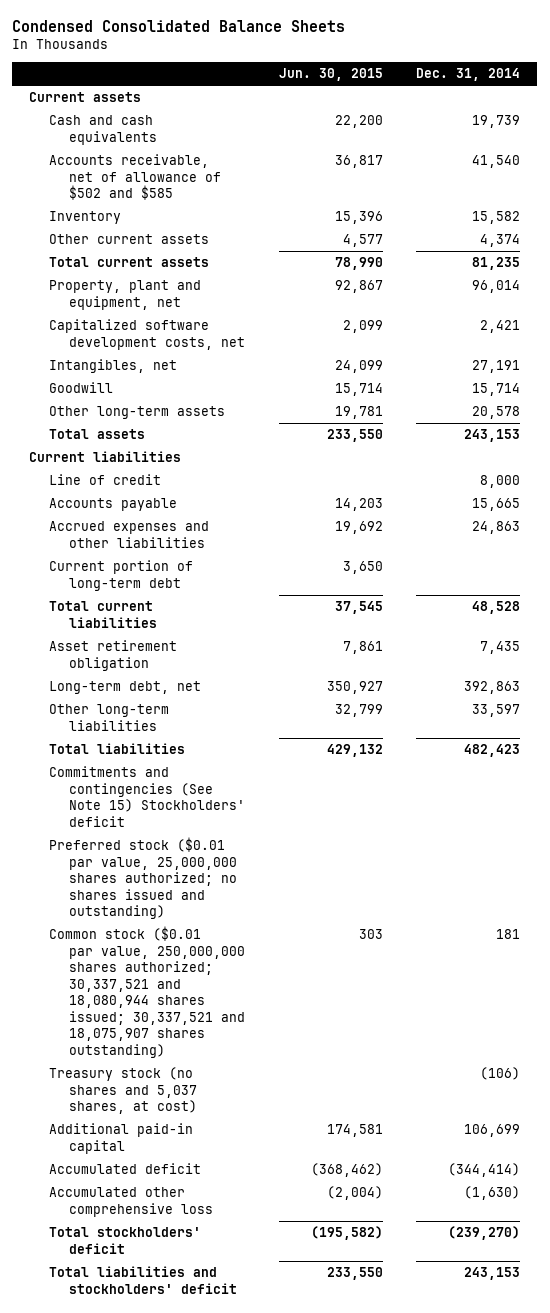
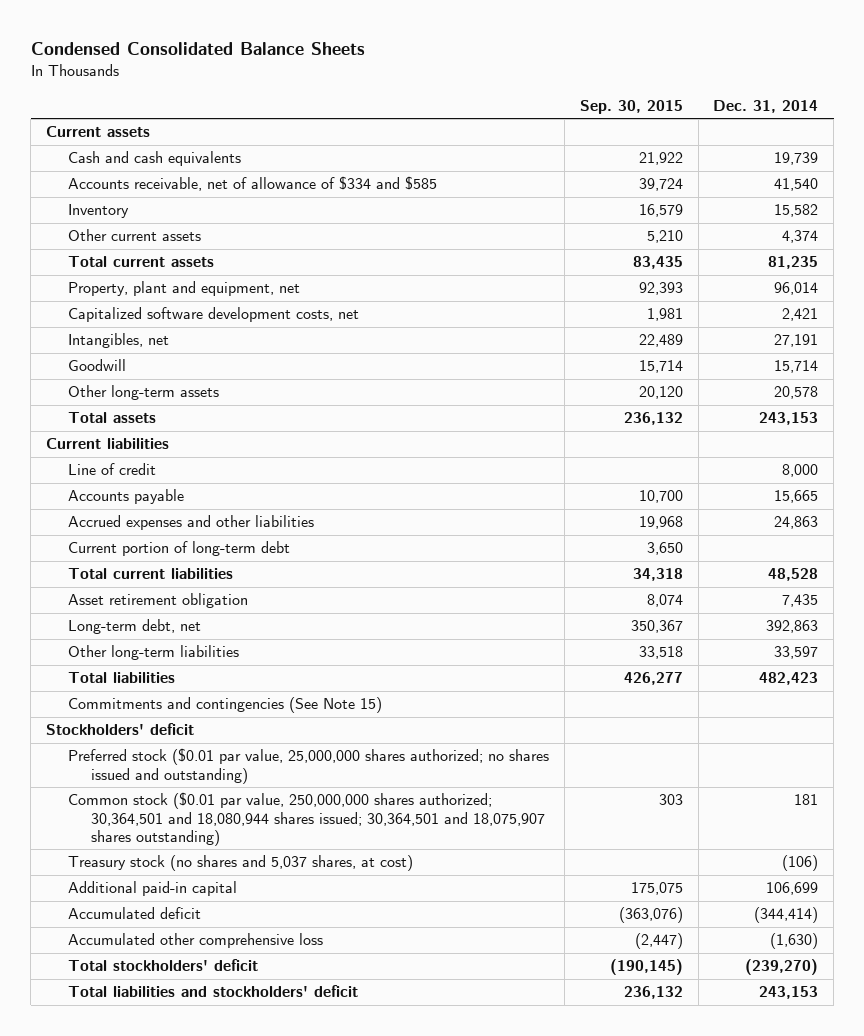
- | Jun. 30, 2015 | Dec. 31, 2014
+ | Sep. 30, 2015 | Dec. 31, 2014
- Accounts receivable, net of allowance of $502 and $585 | 36,817 | 41,540
+ Accounts receivable, net of allowance of $334 and $585 | 39,724 | 41,540
- Commitments and contingencies (See Note 15) Stockholders' deficit
+ Commitments and contingencies (See Note 15)
+ Stockholders' deficit
- Common stock ($0.01 par value, 250,000,000 shares authorized; 30,337,521 and 18,080,944 shares issued; 30,337,521 and 18,075,907 shares outstanding) | 303 | 181
+ Common stock ($0.01 par value, 250,000,000 shares authorized; 30,364,501 and 18,080,944 shares issued; 30,364,501 and 18,075,907 shares outstanding) | 303 | 181

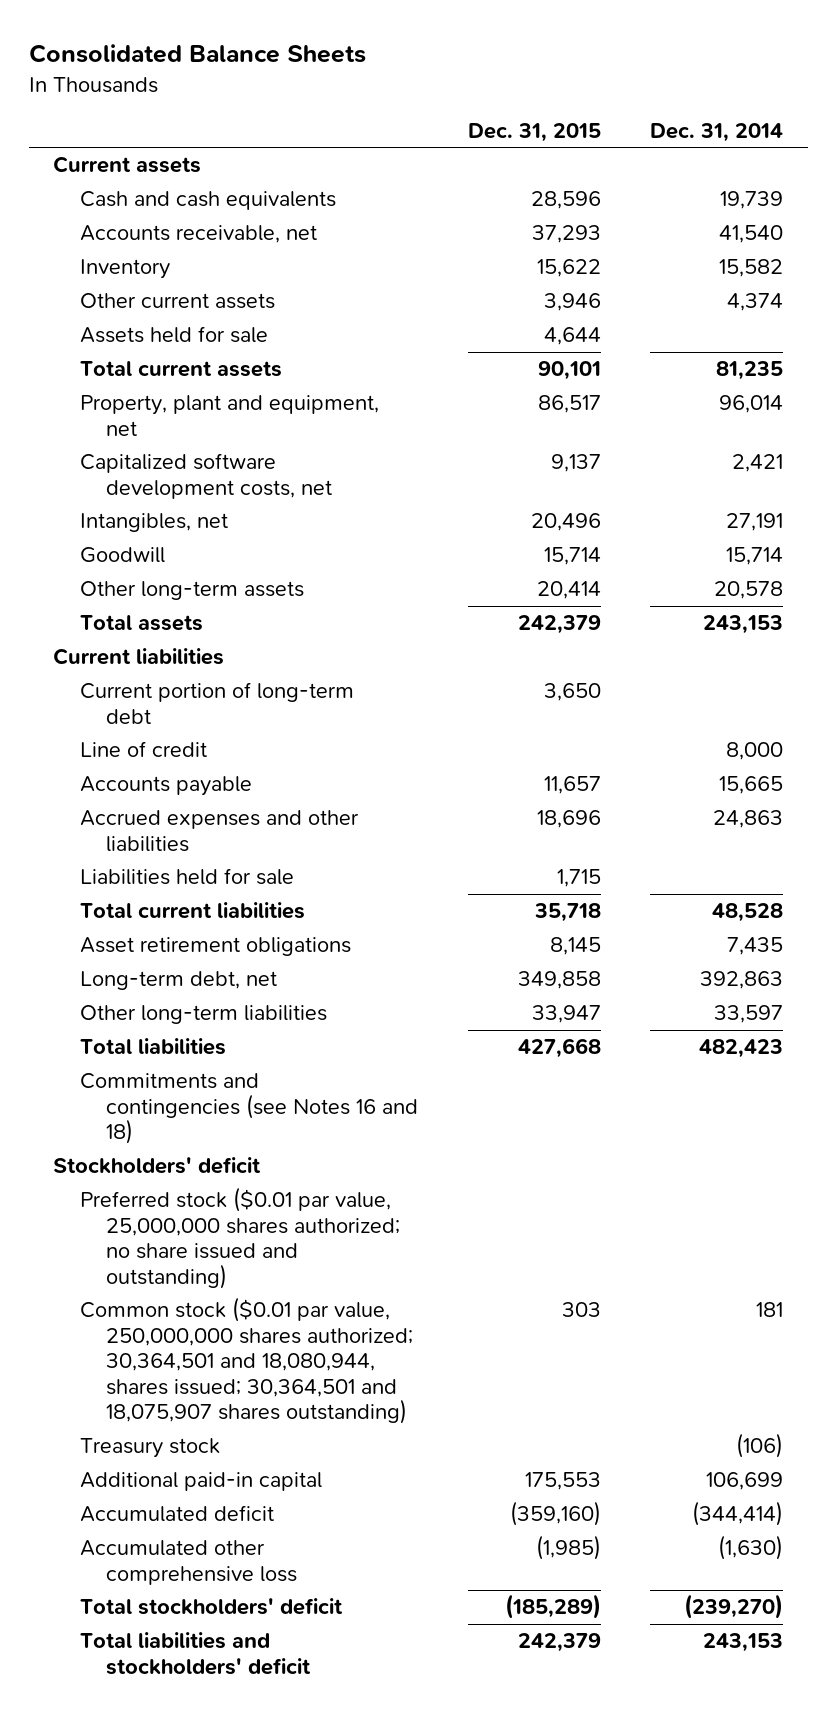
- Condensed Consolidated Balance Sheets
+ Consolidated Balance Sheets
- | Sep. 30, 2015 | Dec. 31, 2014
+ | Dec. 31, 2015 | Dec. 31, 2014
- Accounts receivable, net of allowance of $334 and $585 | 39,724 | 41,540
+ Accounts receivable, net | 37,293 | 41,540
+ Assets held for sale | 4,644 |
moved up: Current portion of long-term debt | 3,650 |
+ Liabilities held for sale | 1,715 |
- Asset retirement obligation | 8,074 | 7,435
+ Asset retirement obligations | 8,145 | 7,435
- Commitments and contingencies (See Note 15)
+ Commitments and contingencies (see Notes 16 and 18)
- Preferred stock ($0.01 par value, 25,000,000 shares authorized; no shares issued and outstanding)
- Common stock ($0.01 par value, 250,000,000 shares authorized; 30,364,501 and 18,080,944 shares issued; 30,364,501 and 18,075,907 shares outstanding) | 303 | 181
- Treasury stock (no shares and 5,037 shares, at cost) | | (106)
+ Preferred stock ($0.01 par value, 25,000,000 shares authorized; no share issued and outstanding)
+ Common stock ($0.01 par value, 250,000,000 shares authorized; 30,364,501 and 18,080,944, shares issued; 30,364,501 and 18,075,907 shares outstanding) | 303 | 181
+ Treasury stock | | (106)

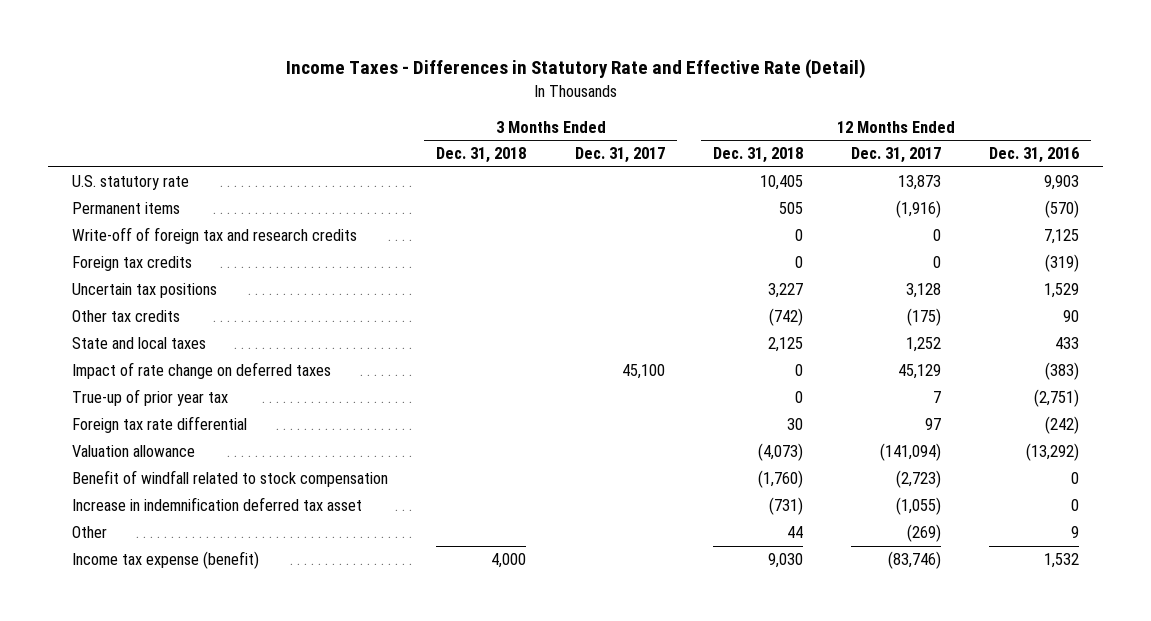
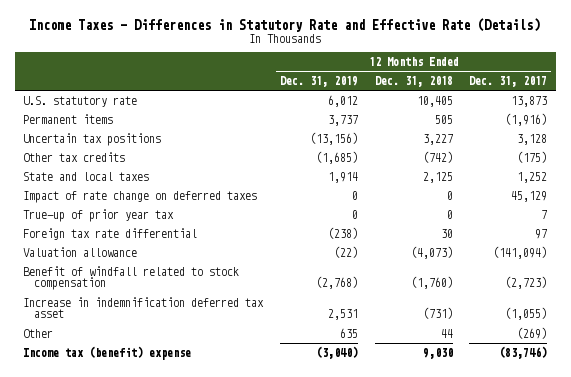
- Income Taxes - Differences in Statutory Rate and Effective Rate (Detail)
+ Income Taxes - Differences in Statutory Rate and Effective Rate (Details)
- | 3 Months Ended Dec. 31, 2018 | 3 Months Ended Dec. 31, 2017 | 12 Months Ended Dec. 31, 2018 | 12 Months Ended Dec. 31, 2017 | 12 Months Ended Dec. 31, 2016
+ | 12 Months Ended Dec. 31, 2019 | 12 Months Ended Dec. 31, 2018 | 12 Months Ended Dec. 31, 2017
- Write-off of foreign tax and research credits | | | 0 | 0 | 7,125
- Foreign tax credits | | | 0 | 0 | (319)
- Income tax expense (benefit) | 4,000 | | 9,030 | (83,746) | 1,532
+ Income tax (benefit) expense | (3,040) | 9,030 | (83,746)

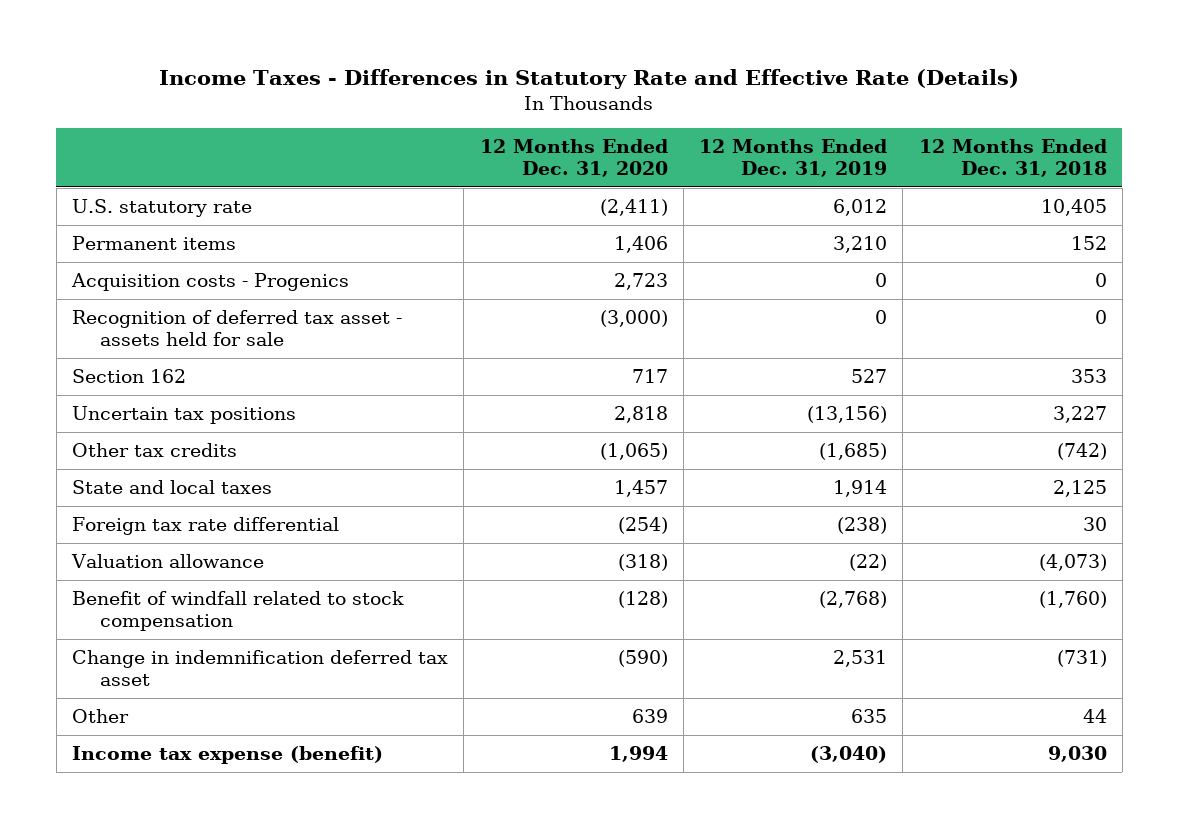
- | 12 Months Ended Dec. 31, 2019 | 12 Months Ended Dec. 31, 2018 | 12 Months Ended Dec. 31, 2017
+ | 12 Months Ended Dec. 31, 2020 | 12 Months Ended Dec. 31, 2019 | 12 Months Ended Dec. 31, 2018
- Permanent items | 3,737 | 505 | (1,916)
+ Permanent items | 1,406 | 3,210 | 152
+ Acquisition costs - Progenics | 2,723 | 0 | 0
+ Recognition of deferred tax asset - assets held for sale | (3,000) | 0 | 0
+ Section 162 | 717 | 527 | 353
- Impact of rate change on deferred taxes | 0 | 0 | 45,129
- True-up of prior year tax | 0 | 0 | 7
- Increase in indemnification deferred tax asset | 2,531 | (731) | (1,055)
+ Change in indemnification deferred tax asset | (590) | 2,531 | (731)
- Income tax (benefit) expense | (3,040) | 9,030 | (83,746)
+ Income tax expense (benefit) | 1,994 | (3,040) | 9,030

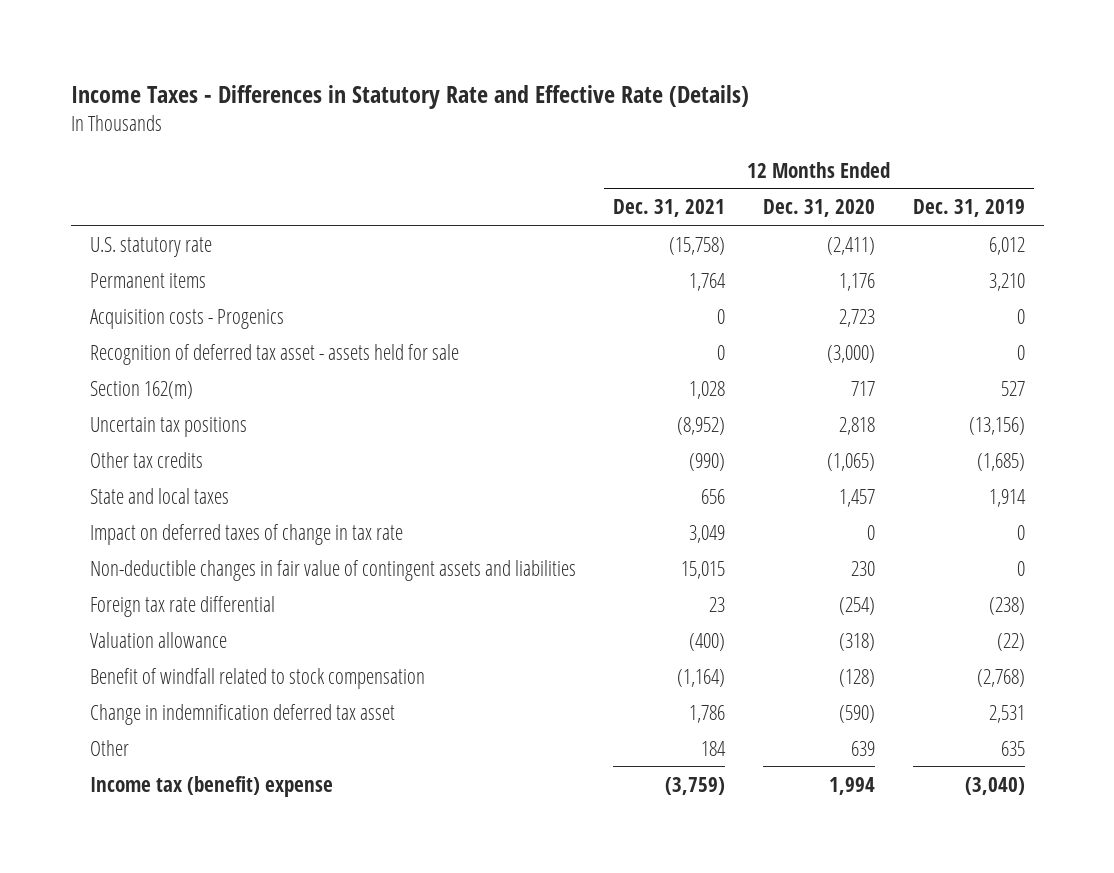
- | 12 Months Ended Dec. 31, 2020 | 12 Months Ended Dec. 31, 2019 | 12 Months Ended Dec. 31, 2018
+ | 12 Months Ended Dec. 31, 2021 | 12 Months Ended Dec. 31, 2020 | 12 Months Ended Dec. 31, 2019
- Permanent items | 1,406 | 3,210 | 152
+ Permanent items | 1,764 | 1,176 | 3,210
- Section 162 | 717 | 527 | 353
+ Section 162(m) | 1,028 | 717 | 527
+ Impact on deferred taxes of change in tax rate | 3,049 | 0 | 0
+ Non-deductible changes in fair value of contingent assets and liabilities | 15,015 | 230 | 0
- Income tax expense (benefit) | 1,994 | (3,040) | 9,030
+ Income tax (benefit) expense | (3,759) | 1,994 | (3,040)

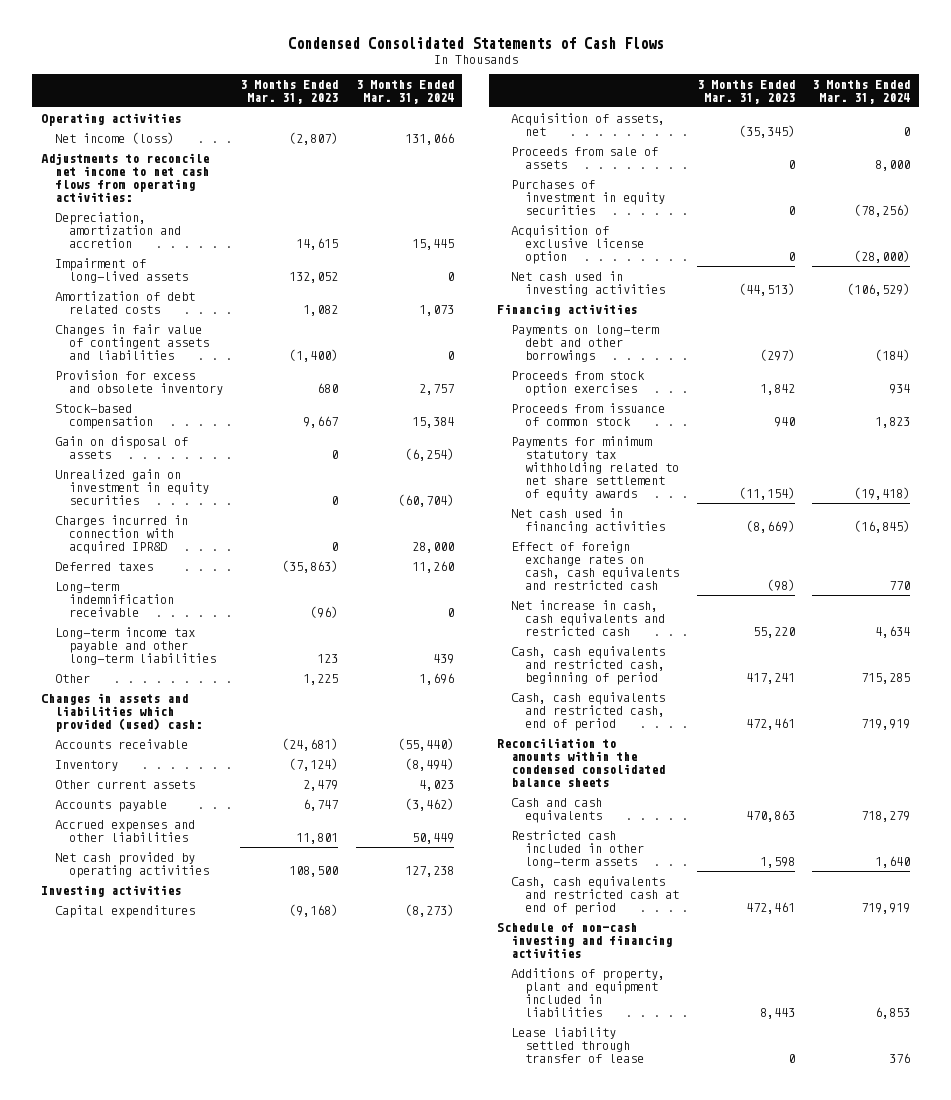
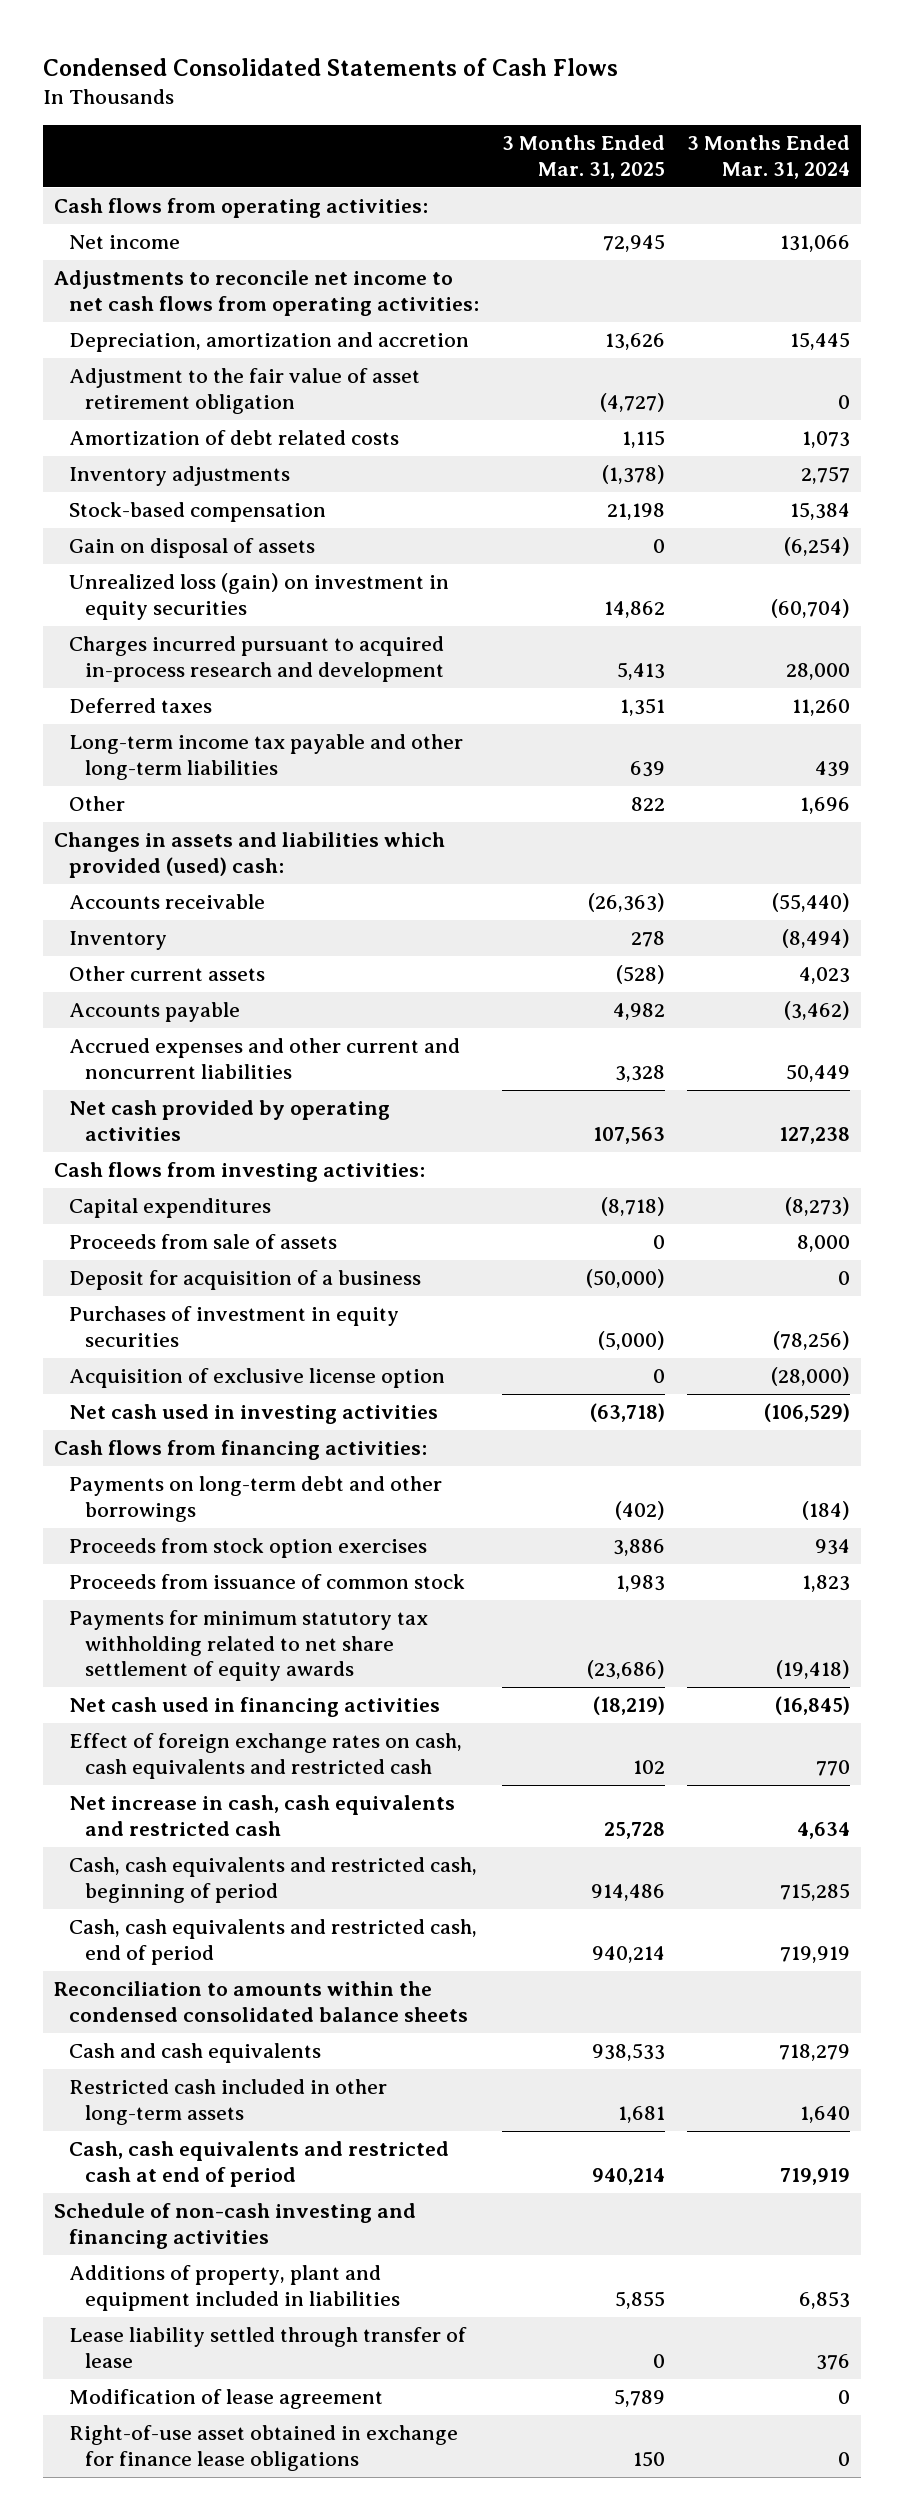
- | 3 Months Ended Mar. 31, 2023 | 3 Months Ended Mar. 31, 2024
+ | 3 Months Ended Mar. 31, 2025 | 3 Months Ended Mar. 31, 2024
- Operating activities
- Net income (loss) | (2,807) | 131,066
+ Cash flows from operating activities:
+ Net income | 72,945 | 131,066
- Impairment of long-lived assets | 132,052 | 0
+ Adjustment to the fair value of asset retirement obligation | (4,727) | 0
- Changes in fair value of contingent assets and liabilities | (1,400) | 0
- Provision for excess and obsolete inventory | 680 | 2,757
+ Inventory adjustments | (1,378) | 2,757
- Unrealized gain on investment in equity securities | 0 | (60,704)
- Charges incurred in connection with acquired IPR&D | 0 | 28,000
+ Unrealized loss (gain) on investment in equity securities | 14,862 | (60,704)
+ Charges incurred pursuant to acquired in-process research and development | 5,413 | 28,000
- Long-term indemnification receivable | (96) | 0
- Accrued expenses and other liabilities | 11,801 | 50,449
+ Accrued expenses and other current and noncurrent liabilities | 3,328 | 50,449
- Investing activities
+ Cash flows from investing activities:
- Acquisition of assets, net | (35,345) | 0
+ Deposit for acquisition of a business | (50,000) | 0
- Financing activities
+ Cash flows from financing activities:
+ Modification of lease agreement | 5,789 | 0
+ Right-of-use asset obtained in exchange for finance lease obligations | 150 | 0

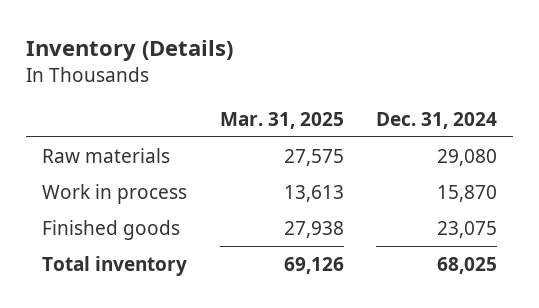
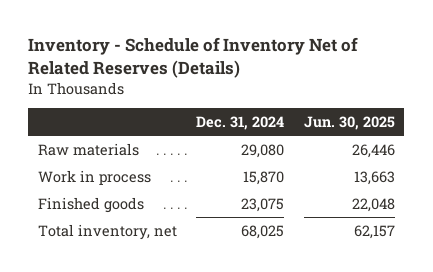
- Inventory (Details)
+ Inventory - Schedule of Inventory Net of Related Reserves (Details)
- | Mar. 31, 2025 | Dec. 31, 2024
+ | Dec. 31, 2024 | Jun. 30, 2025
- Total inventory | 69,126 | 68,025
+ Total inventory, net | 68,025 | 62,157

